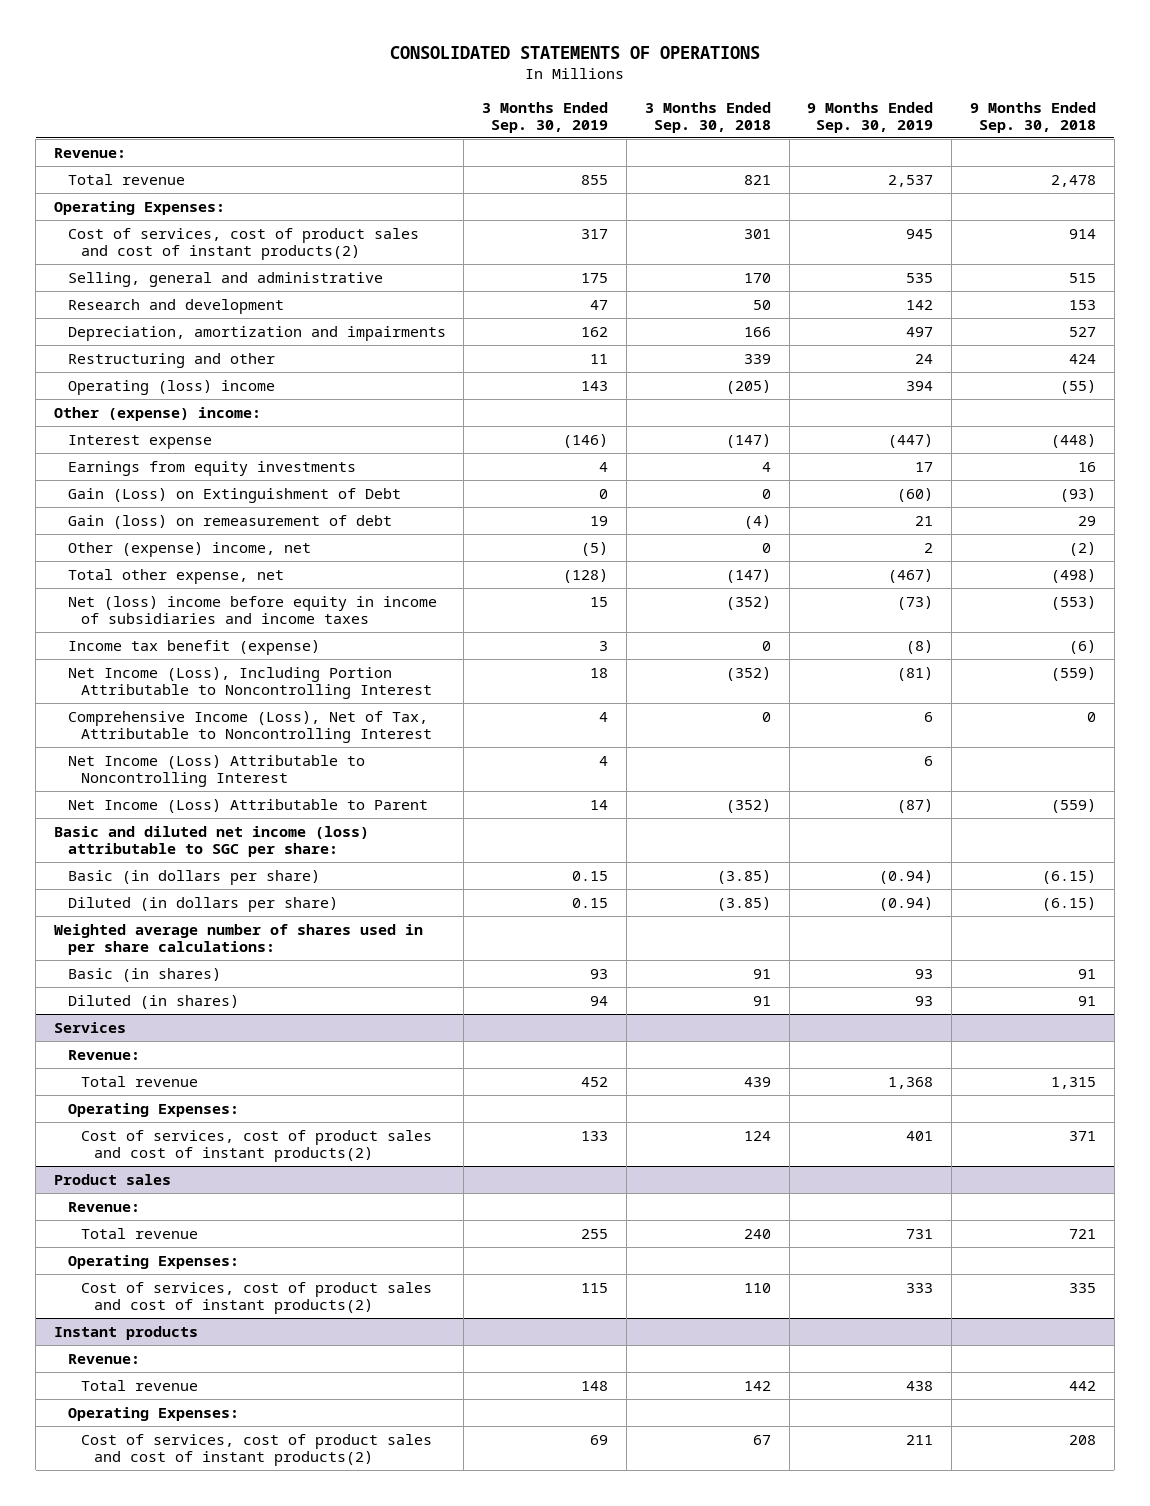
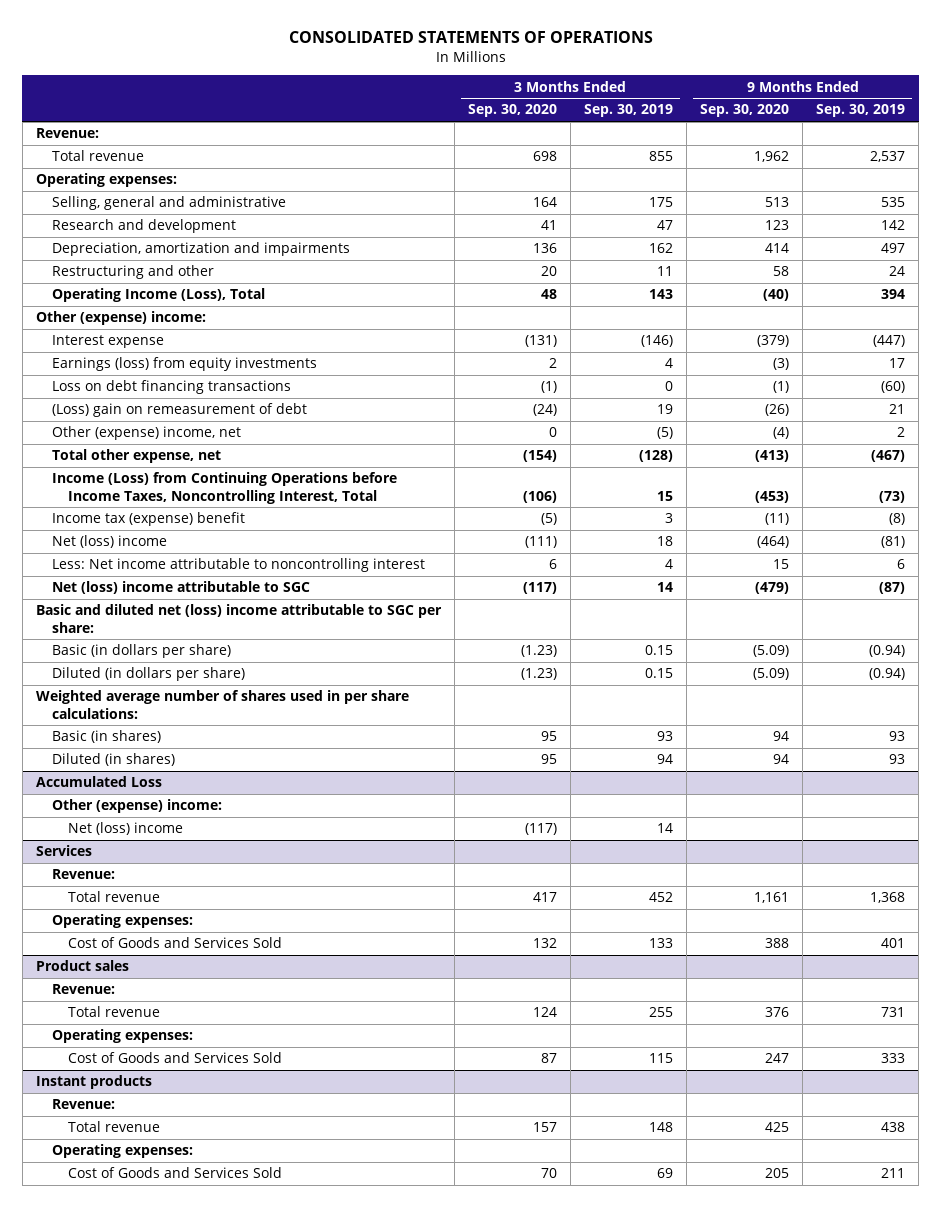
- | 3 Months Ended Sep. 30, 2019 | 3 Months Ended Sep. 30, 2018 | 9 Months Ended Sep. 30, 2019 | 9 Months Ended Sep. 30, 2018
+ | 3 Months Ended Sep. 30, 2020 | 3 Months Ended Sep. 30, 2019 | 9 Months Ended Sep. 30, 2020 | 9 Months Ended Sep. 30, 2019
- Operating Expenses:
- Cost of services, cost of product sales and cost of instant products(2) | 317 | 301 | 945 | 914
+ Operating expenses:
- Operating (loss) income | 143 | (205) | 394 | (55)
+ Operating Income (Loss), Total | 48 | 143 | (40) | 394
- Earnings from equity investments | 4 | 4 | 17 | 16
- Gain (Loss) on Extinguishment of Debt | 0 | 0 | (60) | (93)
- Gain (loss) on remeasurement of debt | 19 | (4) | 21 | 29
+ Earnings (loss) from equity investments | 2 | 4 | (3) | 17
+ Loss on debt financing transactions | (1) | 0 | (1) | (60)
+ (Loss) gain on remeasurement of debt | (24) | 19 | (26) | 21
- Net (loss) income before equity in income of subsidiaries and income taxes | 15 | (352) | (73) | (553)
- Income tax benefit (expense) | 3 | 0 | (8) | (6)
- Net Income (Loss), Including Portion Attributable to Noncontrolling Interest | 18 | (352) | (81) | (559)
- Comprehensive Income (Loss), Net of Tax, Attributable to Noncontrolling Interest | 4 | 0 | 6 | 0
- Net Income (Loss) Attributable to Noncontrolling Interest | 4 | | 6 |
- Net Income (Loss) Attributable to Parent | 14 | (352) | (87) | (559)
- Basic and diluted net income (loss) attributable to SGC per share:
+ Income (Loss) from Continuing Operations before Income Taxes, Noncontrolling Interest, Total | (106) | 15 | (453) | (73)
+ Income tax (expense) benefit | (5) | 3 | (11) | (8)
+ Net (loss) income | (111) | 18 | (464) | (81)
+ Less: Net income attributable to noncontrolling interest | 6 | 4 | 15 | 6
+ Net (loss) income attributable to SGC | (117) | 14 | (479) | (87)
+ Basic and diluted net (loss) income attributable to SGC per share:
+ Accumulated Loss
+ Other (expense) income:
+ Net (loss) income | (117) | 14 | |
@ Services
- Operating Expenses:
- Cost of services, cost of product sales and cost of instant products(2) | 133 | 124 | 401 | 371
+ Operating expenses:
+ Cost of Goods and Services Sold | 132 | 133 | 388 | 401
@ Product sales
- Operating Expenses:
- Cost of services, cost of product sales and cost of instant products(2) | 115 | 110 | 333 | 335
+ Operating expenses:
+ Cost of Goods and Services Sold | 87 | 115 | 247 | 333
@ Instant products
- Operating Expenses:
- Cost of services, cost of product sales and cost of instant products(2) | 69 | 67 | 211 | 208
+ Operating expenses:
+ Cost of Goods and Services Sold | 70 | 69 | 205 | 211

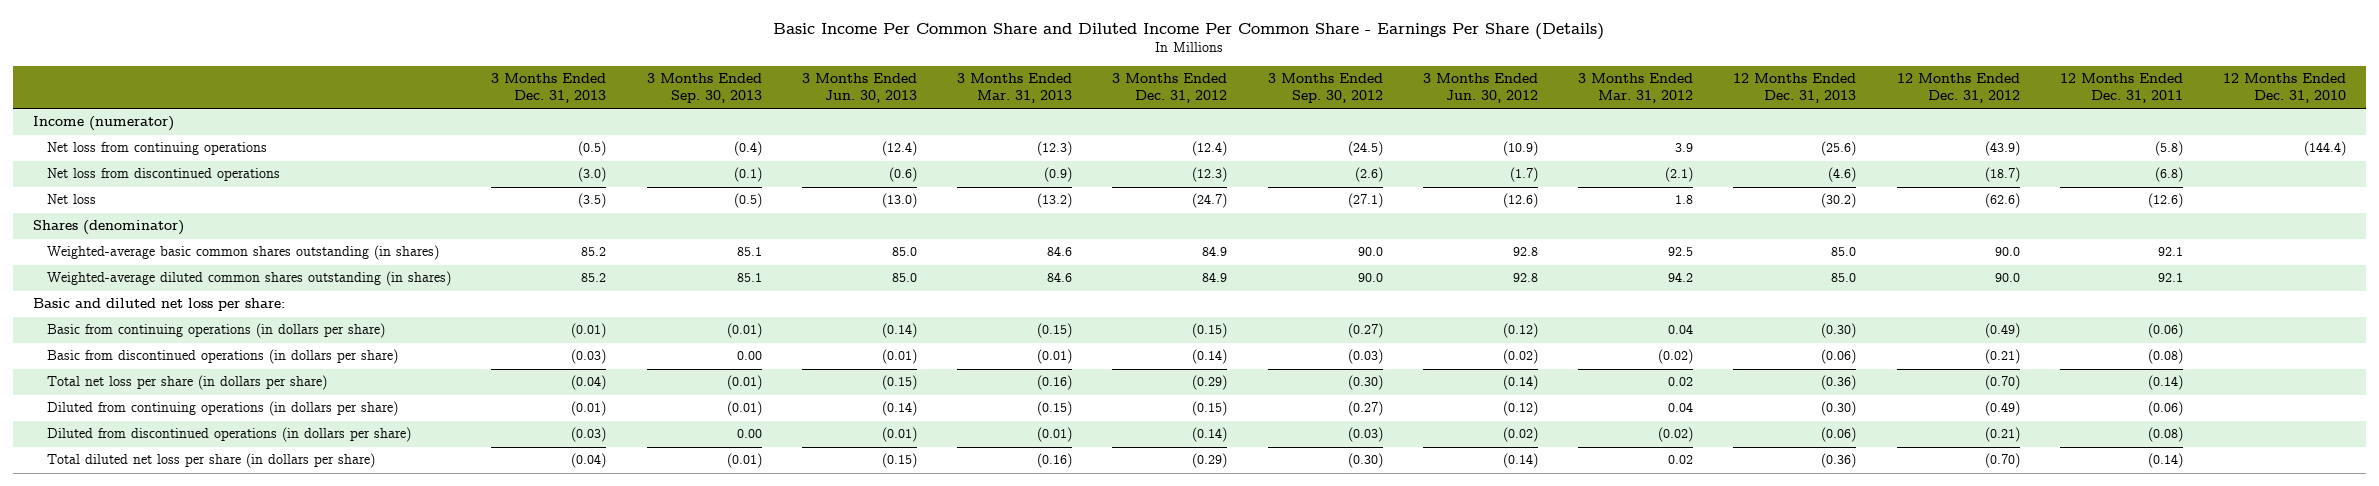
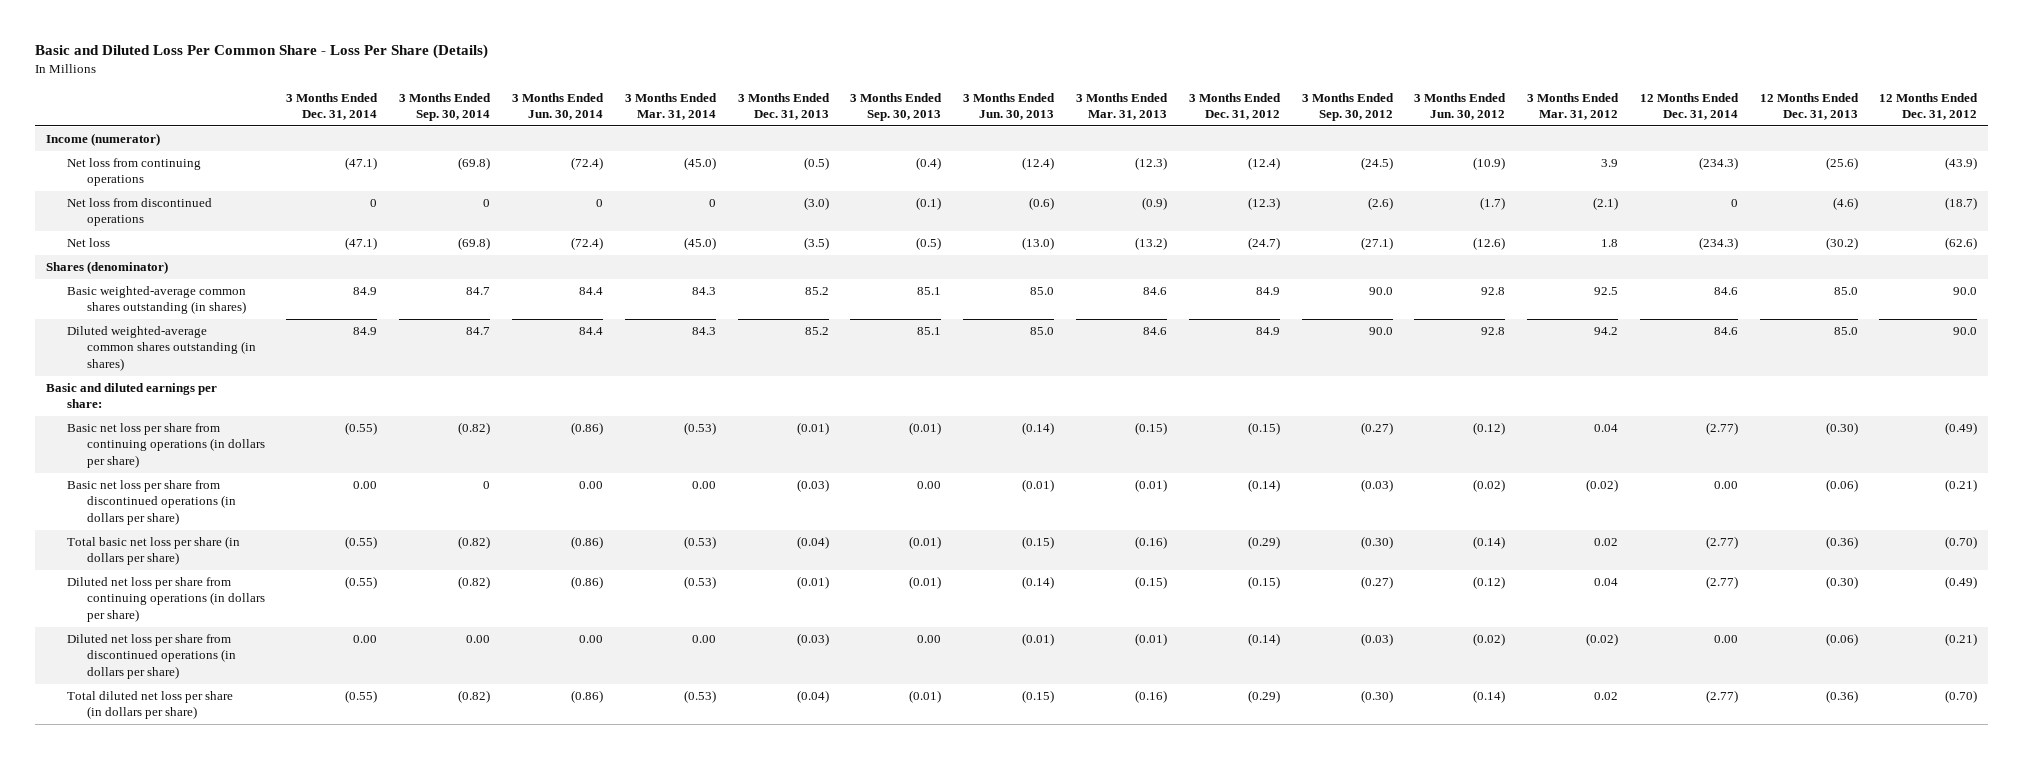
- Basic Income Per Common Share and Diluted Income Per Common Share - Earnings Per Share (Details)
+ Basic and Diluted Loss Per Common Share - Loss Per Share (Details)
- | 3 Months Ended Dec. 31, 2013 | 3 Months Ended Sep. 30, 2013 | 3 Months Ended Jun. 30, 2013 | 3 Months Ended Mar. 31, 2013 | 3 Months Ended Dec. 31, 2012 | 3 Months Ended Sep. 30, 2012 | 3 Months Ended Jun. 30, 2012 | 3 Months Ended Mar. 31, 2012 | 12 Months Ended Dec. 31, 2013 | 12 Months Ended Dec. 31, 2012 | 12 Months Ended Dec. 31, 2011 | 12 Months Ended Dec. 31, 2010
+ | 3 Months Ended Dec. 31, 2014 | 3 Months Ended Sep. 30, 2014 | 3 Months Ended Jun. 30, 2014 | 3 Months Ended Mar. 31, 2014 | 3 Months Ended Dec. 31, 2013 | 3 Months Ended Sep. 30, 2013 | 3 Months Ended Jun. 30, 2013 | 3 Months Ended Mar. 31, 2013 | 3 Months Ended Dec. 31, 2012 | 3 Months Ended Sep. 30, 2012 | 3 Months Ended Jun. 30, 2012 | 3 Months Ended Mar. 31, 2012 | 12 Months Ended Dec. 31, 2014 | 12 Months Ended Dec. 31, 2013 | 12 Months Ended Dec. 31, 2012
- Weighted-average basic common shares outstanding (in shares) | 85.2 | 85.1 | 85.0 | 84.6 | 84.9 | 90.0 | 92.8 | 92.5 | 85.0 | 90.0 | 92.1 |
- Weighted-average diluted common shares outstanding (in shares) | 85.2 | 85.1 | 85.0 | 84.6 | 84.9 | 90.0 | 92.8 | 94.2 | 85.0 | 90.0 | 92.1 |
- Basic and diluted net loss per share:
- Basic from continuing operations (in dollars per share) | (0.01) | (0.01) | (0.14) | (0.15) | (0.15) | (0.27) | (0.12) | 0.04 | (0.30) | (0.49) | (0.06) |
- Basic from discontinued operations (in dollars per share) | (0.03) | 0.00 | (0.01) | (0.01) | (0.14) | (0.03) | (0.02) | (0.02) | (0.06) | (0.21) | (0.08) |
- Total net loss per share (in dollars per share) | (0.04) | (0.01) | (0.15) | (0.16) | (0.29) | (0.30) | (0.14) | 0.02 | (0.36) | (0.70) | (0.14) |
- Diluted from continuing operations (in dollars per share) | (0.01) | (0.01) | (0.14) | (0.15) | (0.15) | (0.27) | (0.12) | 0.04 | (0.30) | (0.49) | (0.06) |
- Diluted from discontinued operations (in dollars per share) | (0.03) | 0.00 | (0.01) | (0.01) | (0.14) | (0.03) | (0.02) | (0.02) | (0.06) | (0.21) | (0.08) |
+ Basic weighted-average common shares outstanding (in shares) | 84.9 | 84.7 | 84.4 | 84.3 | 85.2 | 85.1 | 85.0 | 84.6 | 84.9 | 90.0 | 92.8 | 92.5 | 84.6 | 85.0 | 90.0
+ Diluted weighted-average common shares outstanding (in shares) | 84.9 | 84.7 | 84.4 | 84.3 | 85.2 | 85.1 | 85.0 | 84.6 | 84.9 | 90.0 | 92.8 | 94.2 | 84.6 | 85.0 | 90.0
+ Basic and diluted earnings per share:
+ Basic net loss per share from continuing operations (in dollars per share) | (0.55) | (0.82) | (0.86) | (0.53) | (0.01) | (0.01) | (0.14) | (0.15) | (0.15) | (0.27) | (0.12) | 0.04 | (2.77) | (0.30) | (0.49)
+ Basic net loss per share from discontinued operations (in dollars per share) | 0.00 | 0 | 0.00 | 0.00 | (0.03) | 0.00 | (0.01) | (0.01) | (0.14) | (0.03) | (0.02) | (0.02) | 0.00 | (0.06) | (0.21)
+ Total basic net loss per share (in dollars per share) | (0.55) | (0.82) | (0.86) | (0.53) | (0.04) | (0.01) | (0.15) | (0.16) | (0.29) | (0.30) | (0.14) | 0.02 | (2.77) | (0.36) | (0.70)
+ Diluted net loss per share from continuing operations (in dollars per share) | (0.55) | (0.82) | (0.86) | (0.53) | (0.01) | (0.01) | (0.14) | (0.15) | (0.15) | (0.27) | (0.12) | 0.04 | (2.77) | (0.30) | (0.49)
+ Diluted net loss per share from discontinued operations (in dollars per share) | 0.00 | 0.00 | 0.00 | 0.00 | (0.03) | 0.00 | (0.01) | (0.01) | (0.14) | (0.03) | (0.02) | (0.02) | 0.00 | (0.06) | (0.21)

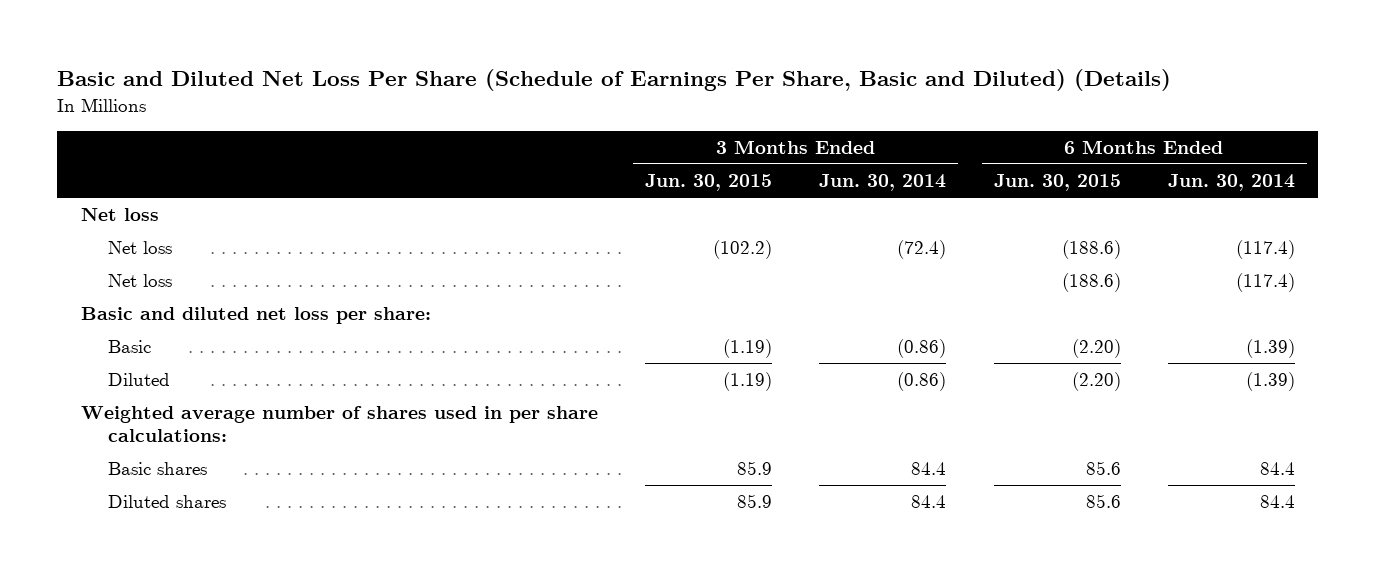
- Basic and Diluted Loss Per Common Share - Loss Per Share (Details)
+ Basic and Diluted Net Loss Per Share (Schedule of Earnings Per Share, Basic and Diluted) (Details)
- | 3 Months Ended Dec. 31, 2014 | 3 Months Ended Sep. 30, 2014 | 3 Months Ended Jun. 30, 2014 | 3 Months Ended Mar. 31, 2014 | 3 Months Ended Dec. 31, 2013 | 3 Months Ended Sep. 30, 2013 | 3 Months Ended Jun. 30, 2013 | 3 Months Ended Mar. 31, 2013 | 3 Months Ended Dec. 31, 2012 | 3 Months Ended Sep. 30, 2012 | 3 Months Ended Jun. 30, 2012 | 3 Months Ended Mar. 31, 2012 | 12 Months Ended Dec. 31, 2014 | 12 Months Ended Dec. 31, 2013 | 12 Months Ended Dec. 31, 2012
+ | 3 Months Ended Jun. 30, 2015 | 3 Months Ended Jun. 30, 2014 | 6 Months Ended Jun. 30, 2015 | 6 Months Ended Jun. 30, 2014
- Income (numerator)
- Net loss from continuing operations | (47.1) | (69.8) | (72.4) | (45.0) | (0.5) | (0.4) | (12.4) | (12.3) | (12.4) | (24.5) | (10.9) | 3.9 | (234.3) | (25.6) | (43.9)
- Net loss from discontinued operations | 0 | 0 | 0 | 0 | (3.0) | (0.1) | (0.6) | (0.9) | (12.3) | (2.6) | (1.7) | (2.1) | 0 | (4.6) | (18.7)
+ Net loss
- Shares (denominator)
- Basic weighted-average common shares outstanding (in shares) | 84.9 | 84.7 | 84.4 | 84.3 | 85.2 | 85.1 | 85.0 | 84.6 | 84.9 | 90.0 | 92.8 | 92.5 | 84.6 | 85.0 | 90.0
- Diluted weighted-average common shares outstanding (in shares) | 84.9 | 84.7 | 84.4 | 84.3 | 85.2 | 85.1 | 85.0 | 84.6 | 84.9 | 90.0 | 92.8 | 94.2 | 84.6 | 85.0 | 90.0
- Basic and diluted earnings per share:
- Basic net loss per share from continuing operations (in dollars per share) | (0.55) | (0.82) | (0.86) | (0.53) | (0.01) | (0.01) | (0.14) | (0.15) | (0.15) | (0.27) | (0.12) | 0.04 | (2.77) | (0.30) | (0.49)
- Basic net loss per share from discontinued operations (in dollars per share) | 0.00 | 0 | 0.00 | 0.00 | (0.03) | 0.00 | (0.01) | (0.01) | (0.14) | (0.03) | (0.02) | (0.02) | 0.00 | (0.06) | (0.21)
- Total basic net loss per share (in dollars per share) | (0.55) | (0.82) | (0.86) | (0.53) | (0.04) | (0.01) | (0.15) | (0.16) | (0.29) | (0.30) | (0.14) | 0.02 | (2.77) | (0.36) | (0.70)
- Diluted net loss per share from continuing operations (in dollars per share) | (0.55) | (0.82) | (0.86) | (0.53) | (0.01) | (0.01) | (0.14) | (0.15) | (0.15) | (0.27) | (0.12) | 0.04 | (2.77) | (0.30) | (0.49)
- Diluted net loss per share from discontinued operations (in dollars per share) | 0.00 | 0.00 | 0.00 | 0.00 | (0.03) | 0.00 | (0.01) | (0.01) | (0.14) | (0.03) | (0.02) | (0.02) | 0.00 | (0.06) | (0.21)
- Total diluted net loss per share (in dollars per share) | (0.55) | (0.82) | (0.86) | (0.53) | (0.04) | (0.01) | (0.15) | (0.16) | (0.29) | (0.30) | (0.14) | 0.02 | (2.77) | (0.36) | (0.70)
+ Net loss | | | (188.6) | (117.4)
+ Basic and diluted net loss per share:
+ Basic | (1.19) | (0.86) | (2.20) | (1.39)
+ Diluted | (1.19) | (0.86) | (2.20) | (1.39)
+ Weighted average number of shares used in per share calculations:
+ Basic shares | 85.9 | 84.4 | 85.6 | 84.4
+ Diluted shares | 85.9 | 84.4 | 85.6 | 84.4

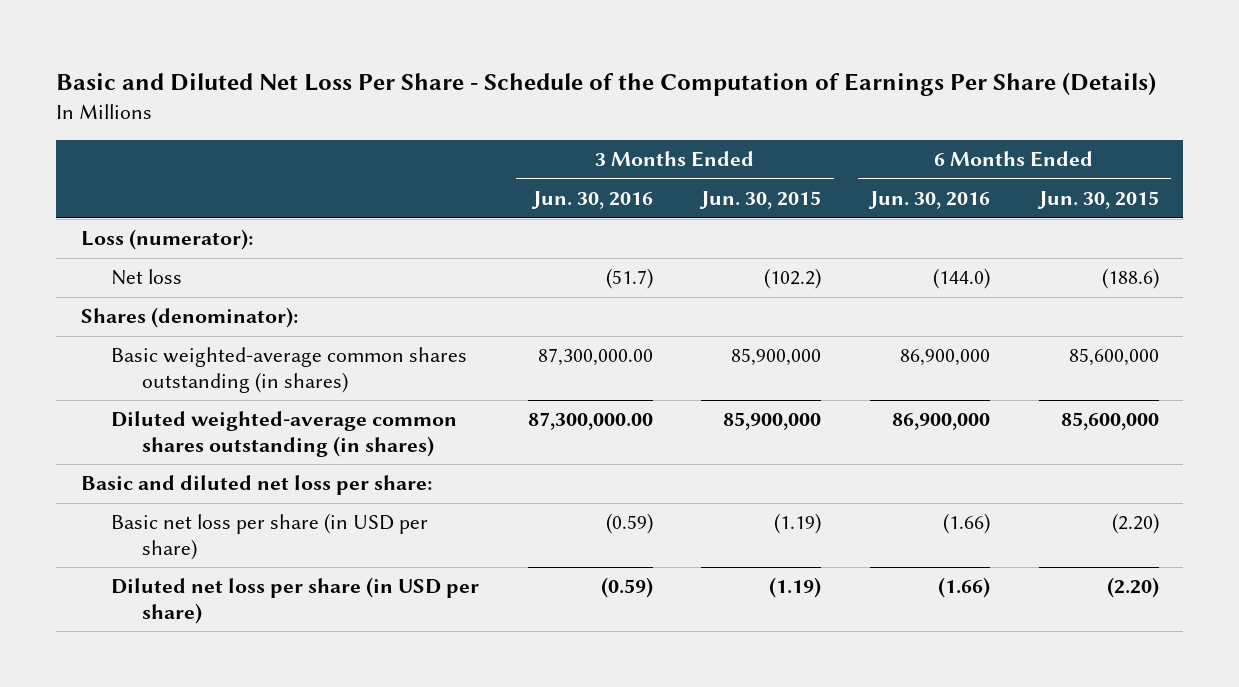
- Basic and Diluted Net Loss Per Share (Schedule of Earnings Per Share, Basic and Diluted) (Details)
+ Basic and Diluted Net Loss Per Share - Schedule of the Computation of Earnings Per Share (Details)
- | 3 Months Ended Jun. 30, 2015 | 3 Months Ended Jun. 30, 2014 | 6 Months Ended Jun. 30, 2015 | 6 Months Ended Jun. 30, 2014
+ | 3 Months Ended Jun. 30, 2016 | 3 Months Ended Jun. 30, 2015 | 6 Months Ended Jun. 30, 2016 | 6 Months Ended Jun. 30, 2015
- Net loss
+ Loss (numerator):
- Net loss | | | (188.6) | (117.4)
+ Shares (denominator):
+ Basic weighted-average common shares outstanding (in shares) | 87,300,000.00 | 85,900,000 | 86,900,000 | 85,600,000
+ Diluted weighted-average common shares outstanding (in shares) | 87,300,000.00 | 85,900,000 | 86,900,000 | 85,600,000
- Basic | (1.19) | (0.86) | (2.20) | (1.39)
- Diluted | (1.19) | (0.86) | (2.20) | (1.39)
- Weighted average number of shares used in per share calculations:
- Basic shares | 85.9 | 84.4 | 85.6 | 84.4
- Diluted shares | 85.9 | 84.4 | 85.6 | 84.4
+ Basic net loss per share (in USD per share) | (0.59) | (1.19) | (1.66) | (2.20)
+ Diluted net loss per share (in USD per share) | (0.59) | (1.19) | (1.66) | (2.20)

